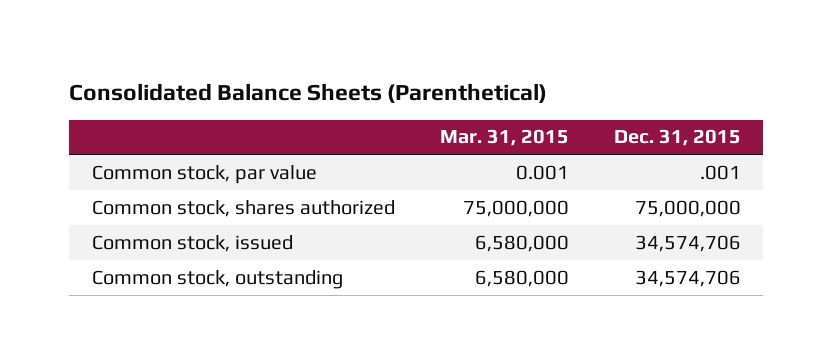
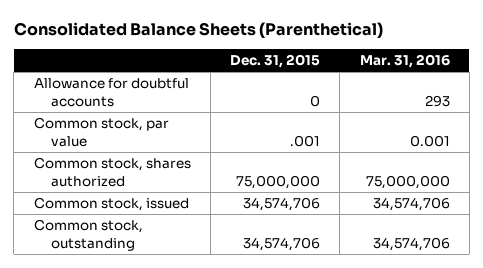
- | Mar. 31, 2015 | Dec. 31, 2015
+ | Dec. 31, 2015 | Mar. 31, 2016
+ Allowance for doubtful accounts | 0 | 293

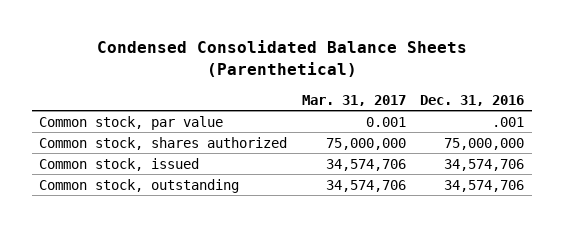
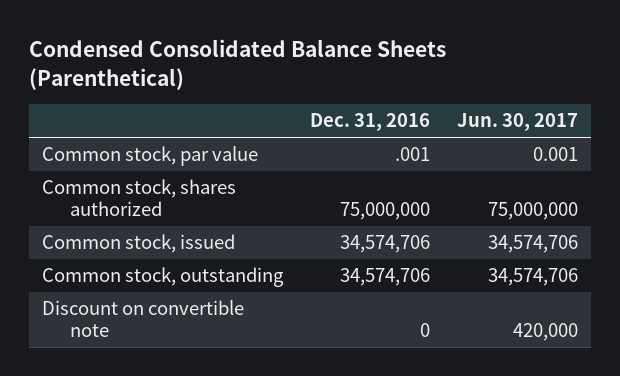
- | Mar. 31, 2017 | Dec. 31, 2016
+ | Dec. 31, 2016 | Jun. 30, 2017
+ Discount on convertible note | 0 | 420,000

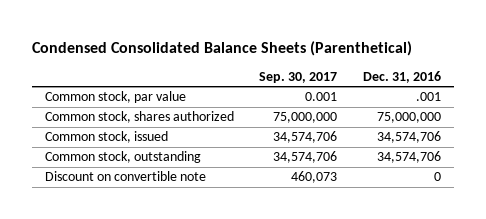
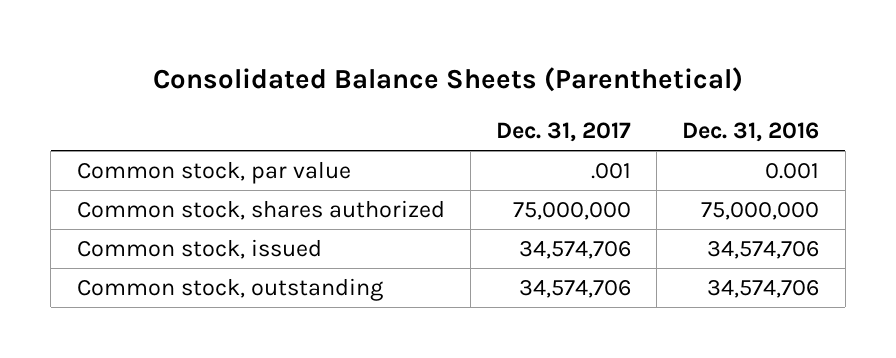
- Condensed Consolidated Balance Sheets (Parenthetical)
+ Consolidated Balance Sheets (Parenthetical)
- | Sep. 30, 2017 | Dec. 31, 2016
+ | Dec. 31, 2017 | Dec. 31, 2016
- Common stock, par value | 0.001 | .001
+ Common stock, par value | .001 | 0.001
- Discount on convertible note | 460,073 | 0

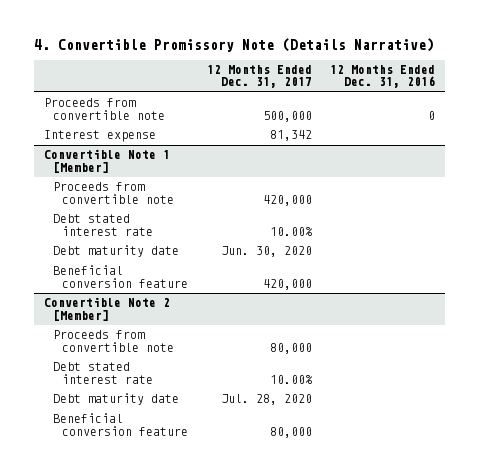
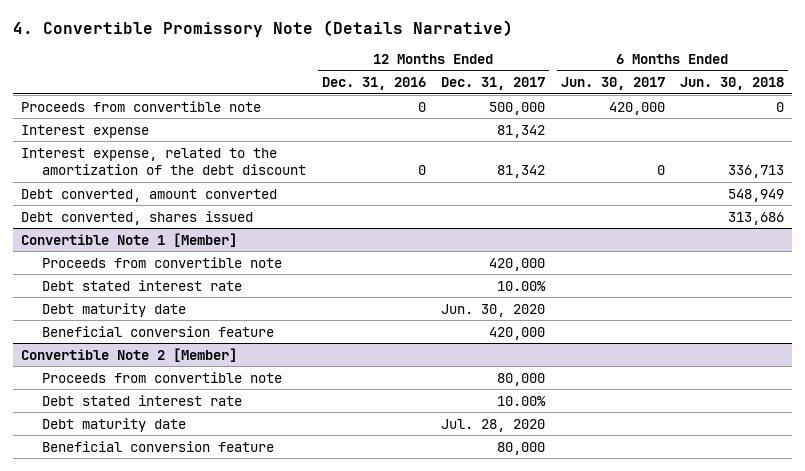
- | 12 Months Ended Dec. 31, 2017 | 12 Months Ended Dec. 31, 2016
+ | 12 Months Ended Dec. 31, 2016 | 12 Months Ended Dec. 31, 2017 | 6 Months Ended Jun. 30, 2017 | 6 Months Ended Jun. 30, 2018
+ Interest expense, related to the amortization of the debt discount | 0 | 81,342 | 0 | 336,713
+ Debt converted, amount converted | | | | 548,949
+ Debt converted, shares issued | | | | 313,686

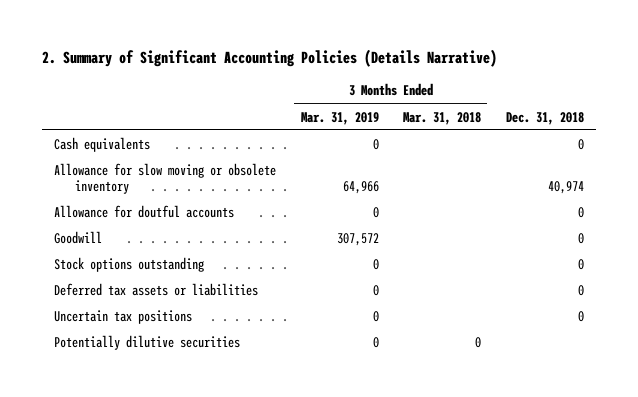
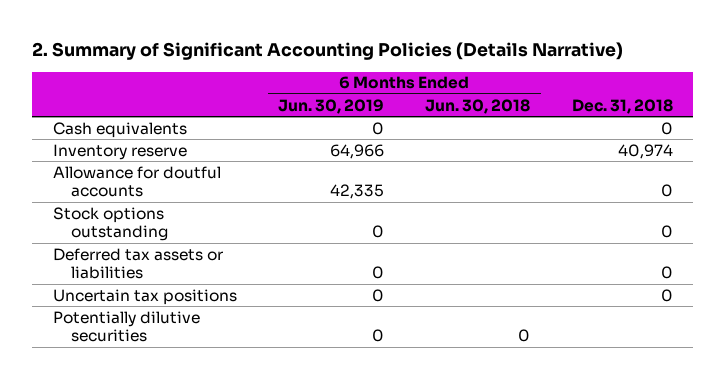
- | 3 Months Ended Mar. 31, 2019 | 3 Months Ended Mar. 31, 2018 | Dec. 31, 2018
+ | 6 Months Ended Jun. 30, 2019 | 6 Months Ended Jun. 30, 2018 | Dec. 31, 2018
- Allowance for slow moving or obsolete inventory | 64,966 | | 40,974
+ Inventory reserve | 64,966 | | 40,974
- Goodwill | 307,572 | | 0

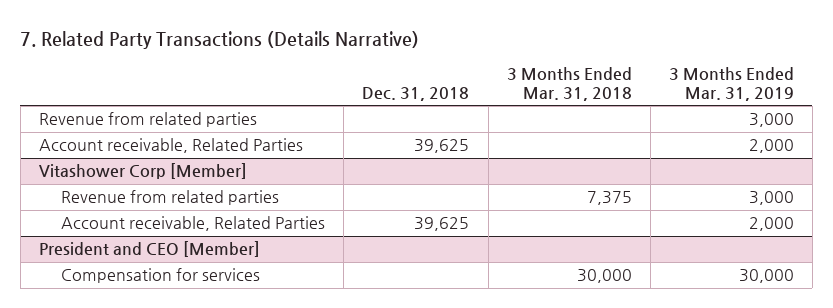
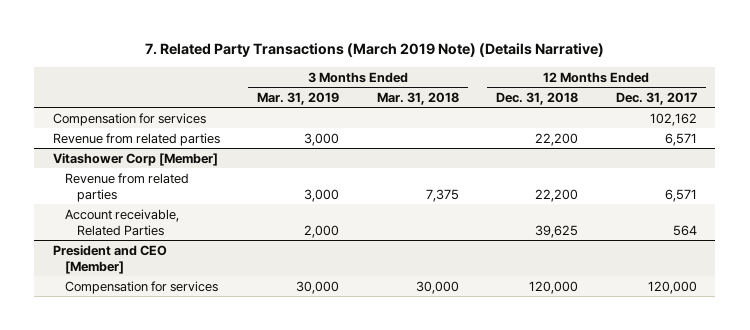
- 7. Related Party Transactions (Details Narrative)
+ 7. Related Party Transactions (March 2019 Note) (Details Narrative)
- | Dec. 31, 2018 | 3 Months Ended Mar. 31, 2018 | 3 Months Ended Mar. 31, 2019
+ | 3 Months Ended Mar. 31, 2019 | 3 Months Ended Mar. 31, 2018 | 12 Months Ended Dec. 31, 2018 | 12 Months Ended Dec. 31, 2017
+ Compensation for services | | | | 102,162
- Account receivable, Related Parties | 39,625 | | 2,000

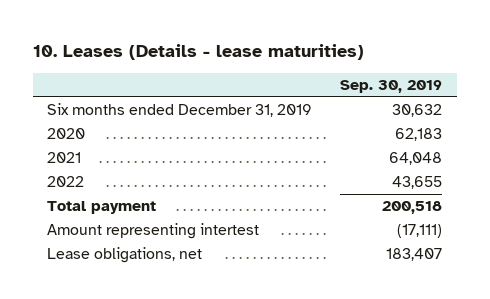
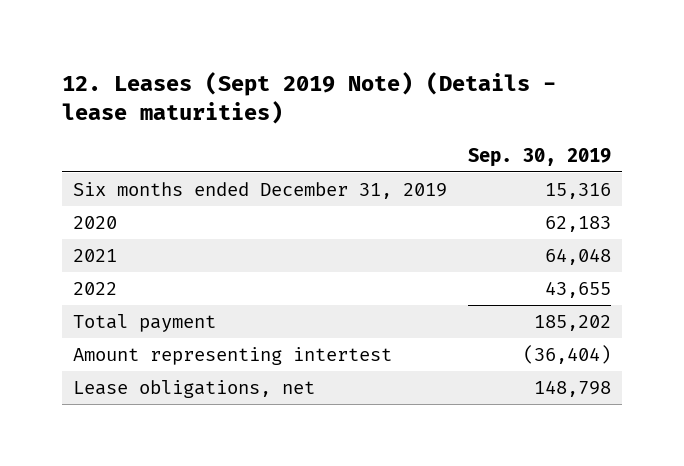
- 10. Leases (Details - lease maturities)
+ 12. Leases (Sept 2019 Note) (Details - lease maturities)
- Six months ended December 31, 2019 | 30,632
+ Six months ended December 31, 2019 | 15,316
- Total payment | 200,518
- Amount representing intertest | (17,111)
- Lease obligations, net | 183,407
+ Total payment | 185,202
+ Amount representing intertest | (36,404)
+ Lease obligations, net | 148,798

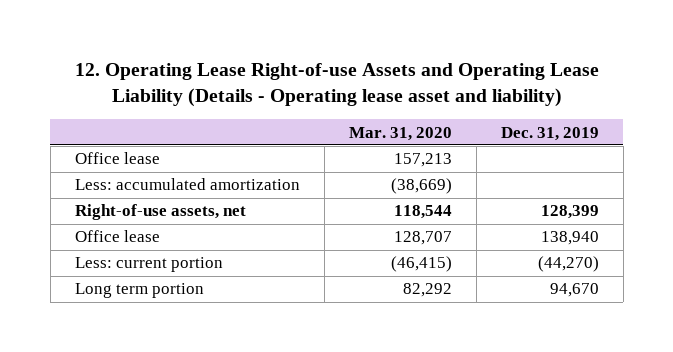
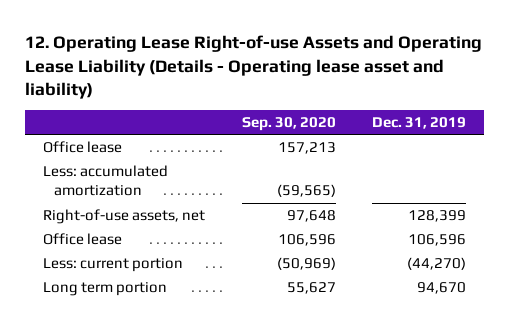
- | Mar. 31, 2020 | Dec. 31, 2019
+ | Sep. 30, 2020 | Dec. 31, 2019
- Office lease | 128,707 | 138,940
+ Office lease | 106,596 | 106,596

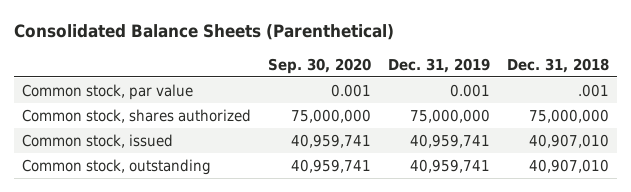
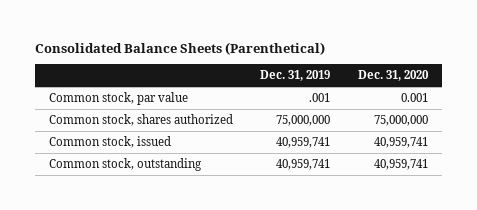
- | Sep. 30, 2020 | Dec. 31, 2019 | Dec. 31, 2018
+ | Dec. 31, 2019 | Dec. 31, 2020
- Common stock, par value | 0.001 | 0.001 | .001
+ Common stock, par value | .001 | 0.001

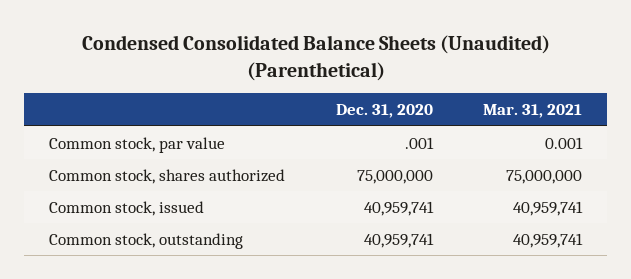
- Consolidated Balance Sheets (Parenthetical)
+ Condensed Consolidated Balance Sheets (Unaudited) (Parenthetical)
- | Dec. 31, 2019 | Dec. 31, 2020
+ | Dec. 31, 2020 | Mar. 31, 2021
- Common stock, par value | .001 | 0.001
+ Common stock, par value | .001 | 0.001

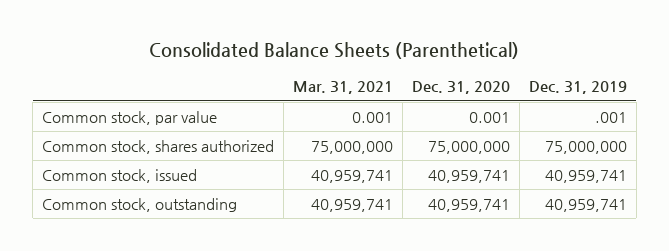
- Condensed Consolidated Balance Sheets (Unaudited) (Parenthetical)
+ Consolidated Balance Sheets (Parenthetical)
- | Dec. 31, 2020 | Mar. 31, 2021
+ | Mar. 31, 2021 | Dec. 31, 2020 | Dec. 31, 2019
- Common stock, par value | .001 | 0.001
+ Common stock, par value | 0.001 | 0.001 | .001

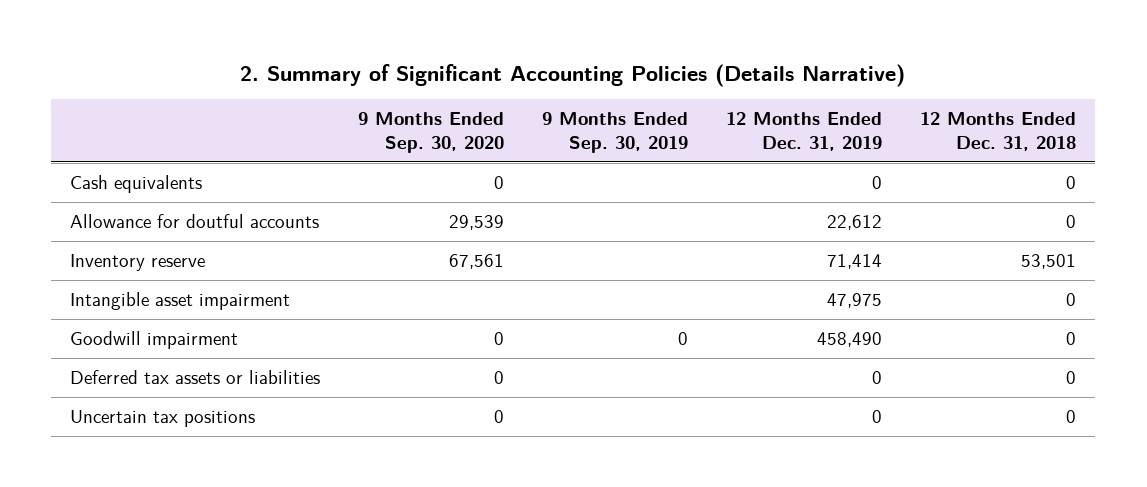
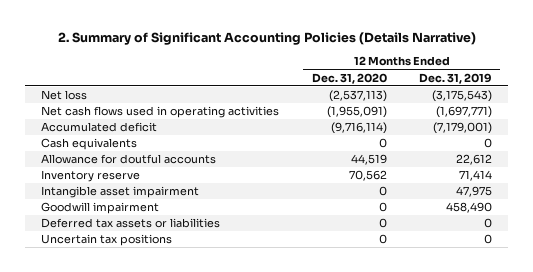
- | 9 Months Ended Sep. 30, 2020 | 9 Months Ended Sep. 30, 2019 | 12 Months Ended Dec. 31, 2019 | 12 Months Ended Dec. 31, 2018
+ | 12 Months Ended Dec. 31, 2020 | 12 Months Ended Dec. 31, 2019
+ Net loss | (2,537,113) | (3,175,543)
+ Net cash flows used in operating activities | (1,955,091) | (1,697,771)
+ Accumulated deficit | (9,716,114) | (7,179,001)

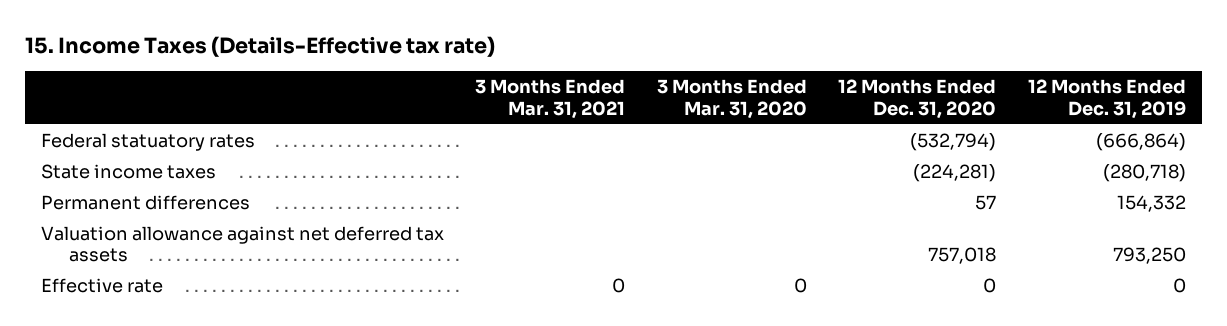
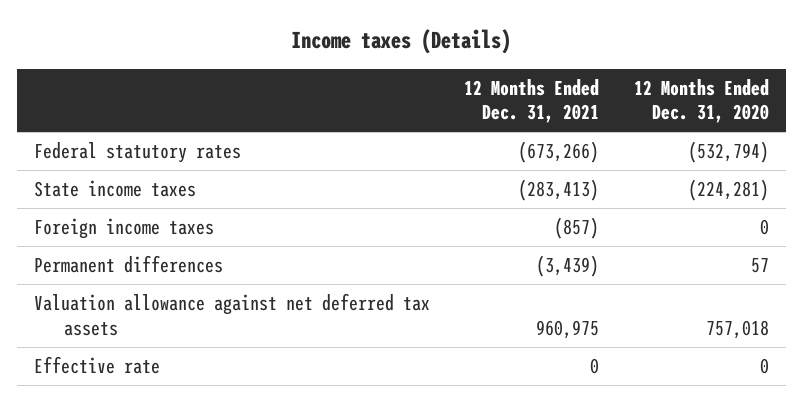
- 15. Income Taxes (Details-Effective tax rate)
+ Income taxes (Details)
- | 3 Months Ended Mar. 31, 2021 | 3 Months Ended Mar. 31, 2020 | 12 Months Ended Dec. 31, 2020 | 12 Months Ended Dec. 31, 2019
+ | 12 Months Ended Dec. 31, 2021 | 12 Months Ended Dec. 31, 2020
- Federal statuatory rates | | | (532,794) | (666,864)
+ Federal statutory rates | (673,266) | (532,794)
+ Foreign income taxes | (857) | 0

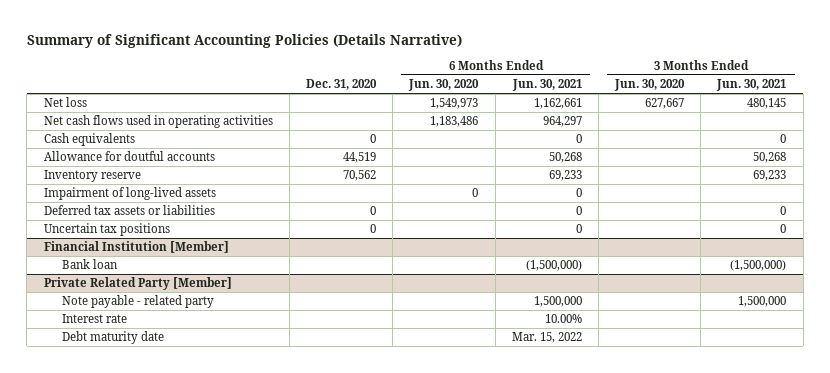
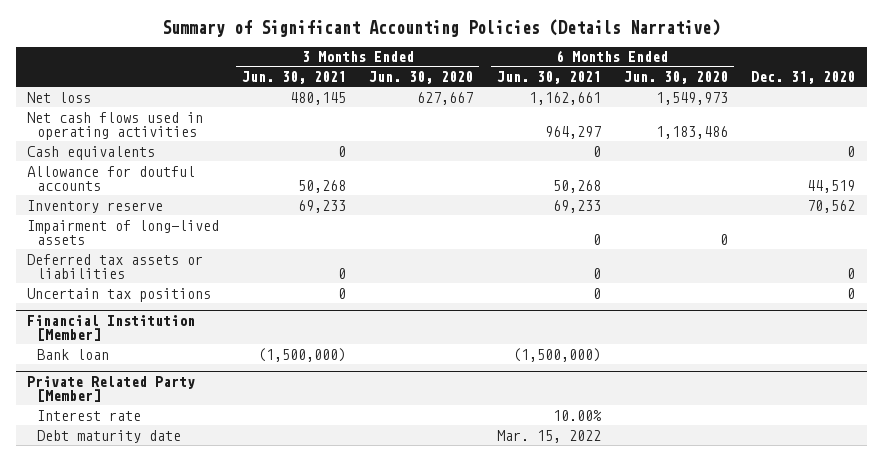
- | Dec. 31, 2020 | 6 Months Ended Jun. 30, 2020 | 6 Months Ended Jun. 30, 2021 | 3 Months Ended Jun. 30, 2020 | 3 Months Ended Jun. 30, 2021
+ | 3 Months Ended Jun. 30, 2021 | 3 Months Ended Jun. 30, 2020 | 6 Months Ended Jun. 30, 2021 | 6 Months Ended Jun. 30, 2020 | Dec. 31, 2020
@ Private Related Party [Member]
- Note payable - related party | | | 1,500,000 | | 1,500,000

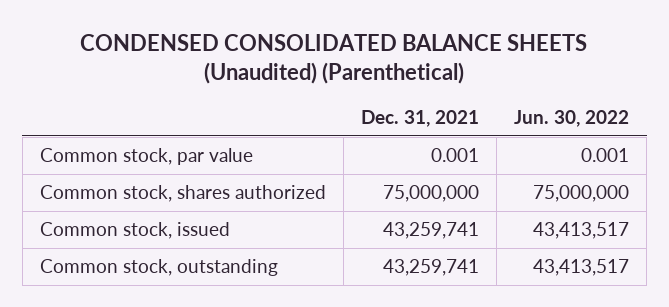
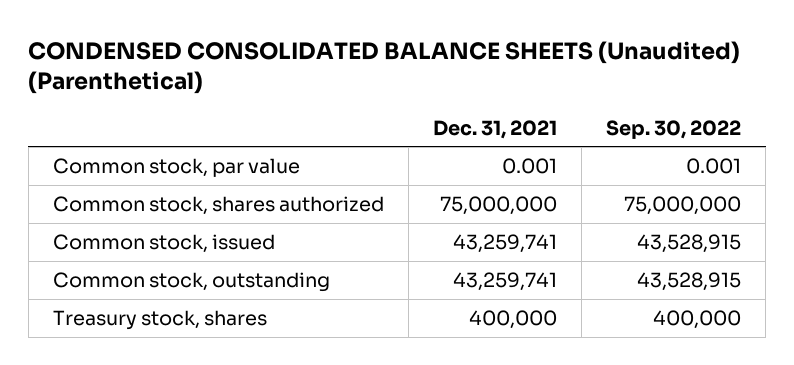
- | Dec. 31, 2021 | Jun. 30, 2022
+ | Dec. 31, 2021 | Sep. 30, 2022
+ Treasury stock, shares | 400,000 | 400,000

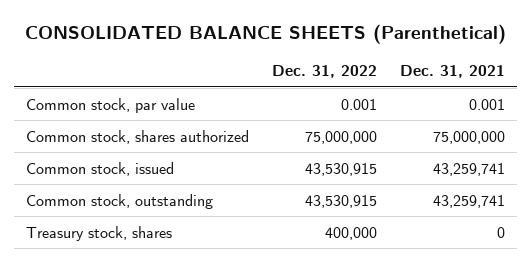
- CONDENSED CONSOLIDATED BALANCE SHEETS (Unaudited) (Parenthetical)
+ CONSOLIDATED BALANCE SHEETS (Parenthetical)
- | Dec. 31, 2021 | Sep. 30, 2022
+ | Dec. 31, 2022 | Dec. 31, 2021
- Treasury stock, shares | 400,000 | 400,000
+ Treasury stock, shares | 400,000 | 0

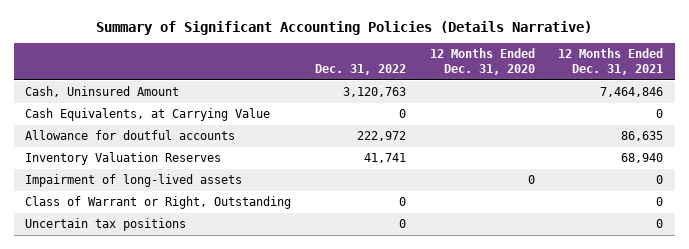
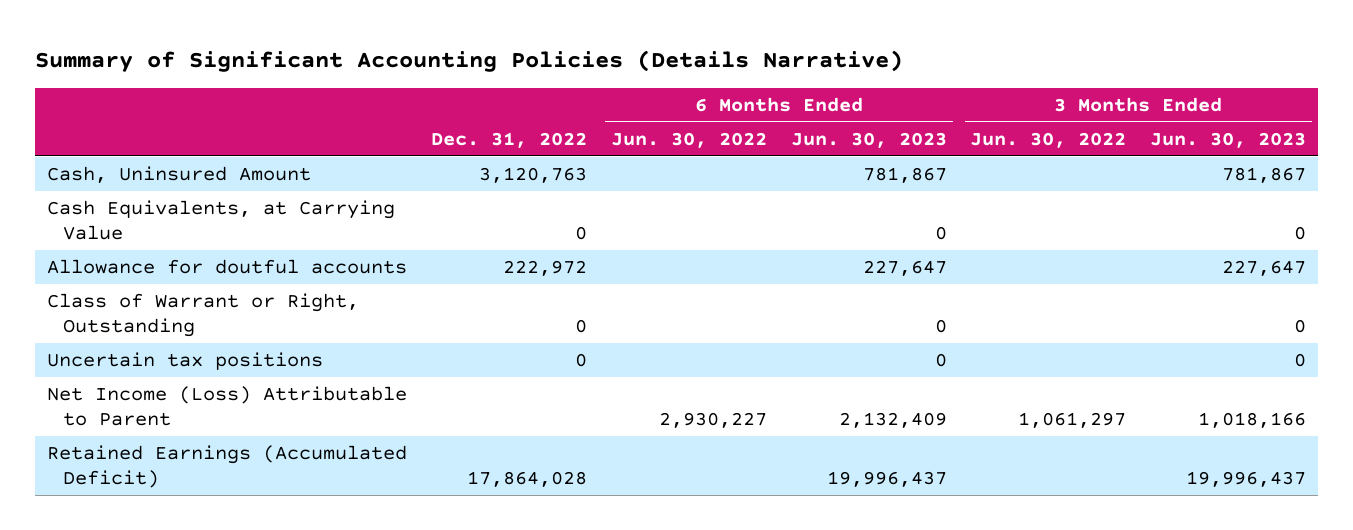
- | Dec. 31, 2022 | 12 Months Ended Dec. 31, 2020 | 12 Months Ended Dec. 31, 2021
+ | Dec. 31, 2022 | 6 Months Ended Jun. 30, 2022 | 6 Months Ended Jun. 30, 2023 | 3 Months Ended Jun. 30, 2022 | 3 Months Ended Jun. 30, 2023
- Inventory Valuation Reserves | 41,741 | | 68,940
- Impairment of long-lived assets | | 0 | 0
+ Net Income (Loss) Attributable to Parent | | 2,930,227 | 2,132,409 | 1,061,297 | 1,018,166
+ Retained Earnings (Accumulated Deficit) | 17,864,028 | | 19,996,437 | | 19,996,437

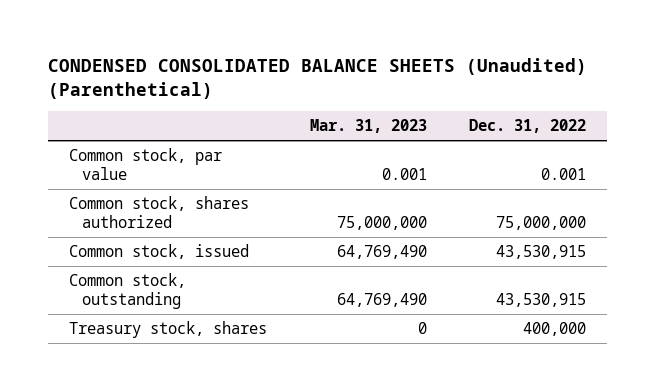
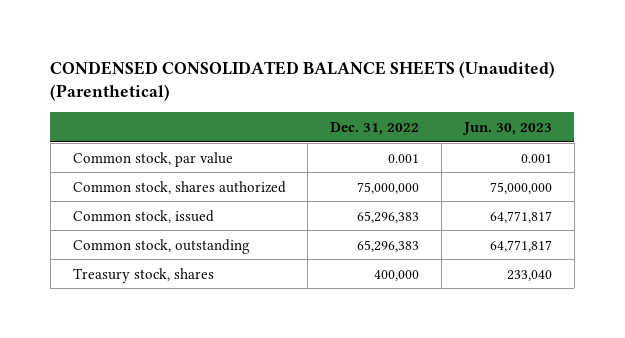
- | Mar. 31, 2023 | Dec. 31, 2022
+ | Dec. 31, 2022 | Jun. 30, 2023
- Common stock, issued | 64,769,490 | 43,530,915
- Common stock, outstanding | 64,769,490 | 43,530,915
+ Common stock, issued | 65,296,383 | 64,771,817
+ Common stock, outstanding | 65,296,383 | 64,771,817

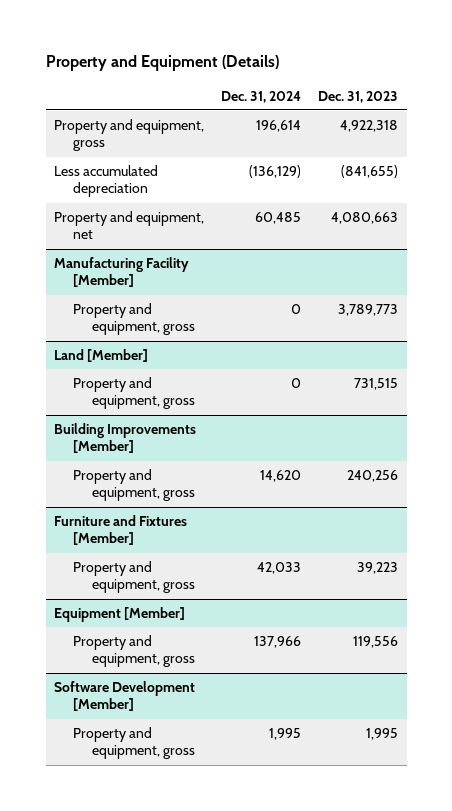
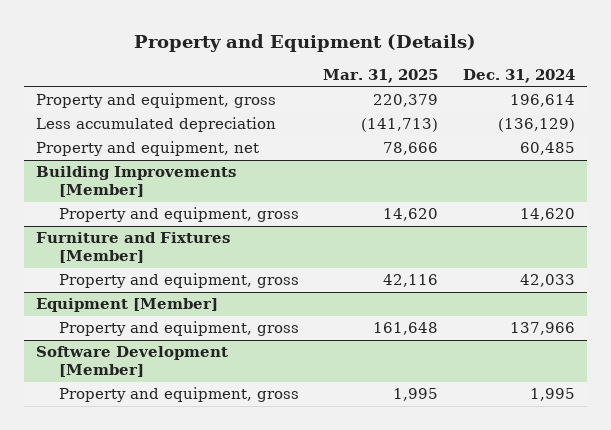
- | Dec. 31, 2024 | Dec. 31, 2023
+ | Mar. 31, 2025 | Dec. 31, 2024
- Manufacturing Facility [Member]
- Property and equipment, gross | 0 | 3,789,773
- Land [Member]
- Property and equipment, gross | 0 | 731,515

